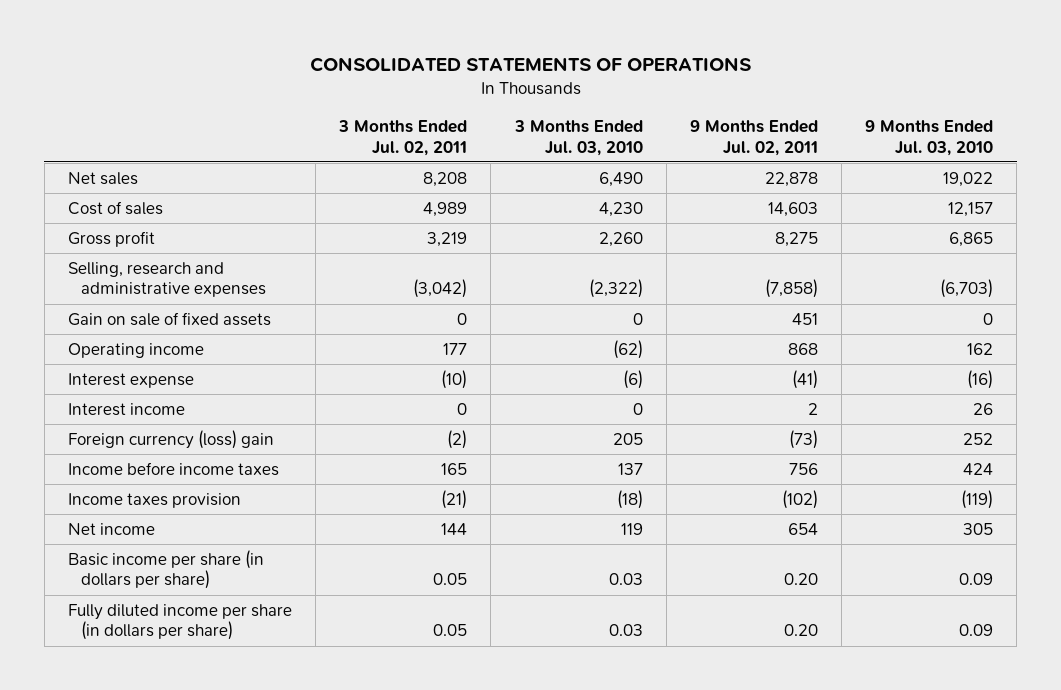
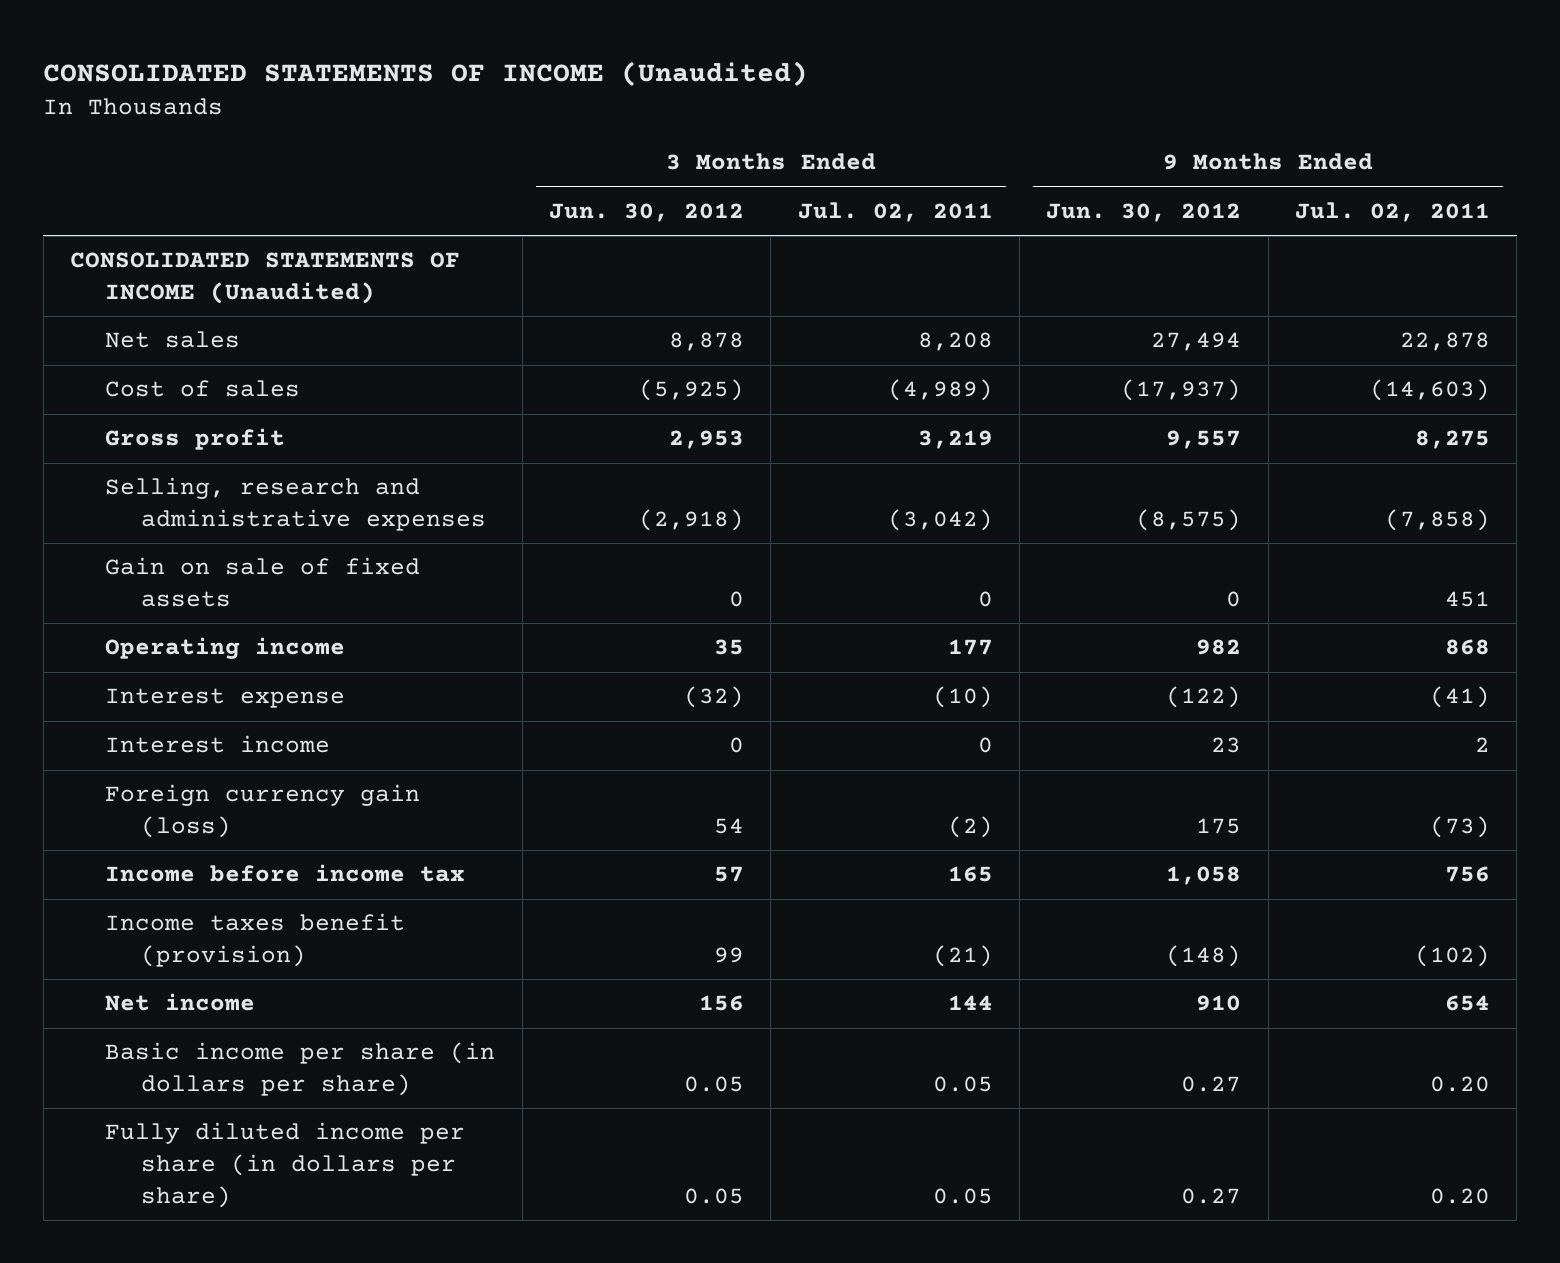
- CONSOLIDATED STATEMENTS OF OPERATIONS
+ CONSOLIDATED STATEMENTS OF INCOME (Unaudited)
- | 3 Months Ended Jul. 02, 2011 | 3 Months Ended Jul. 03, 2010 | 9 Months Ended Jul. 02, 2011 | 9 Months Ended Jul. 03, 2010
+ | 3 Months Ended Jun. 30, 2012 | 3 Months Ended Jul. 02, 2011 | 9 Months Ended Jun. 30, 2012 | 9 Months Ended Jul. 02, 2011
+ CONSOLIDATED STATEMENTS OF INCOME (Unaudited)
- Cost of sales | 4,989 | 4,230 | 14,603 | 12,157
+ Cost of sales | (5,925) | (4,989) | (17,937) | (14,603)
- Foreign currency (loss) gain | (2) | 205 | (73) | 252
- Income before income taxes | 165 | 137 | 756 | 424
- Income taxes provision | (21) | (18) | (102) | (119)
+ Foreign currency gain (loss) | 54 | (2) | 175 | (73)
+ Income before income tax | 57 | 165 | 1,058 | 756
+ Income taxes benefit (provision) | 99 | (21) | (148) | (102)

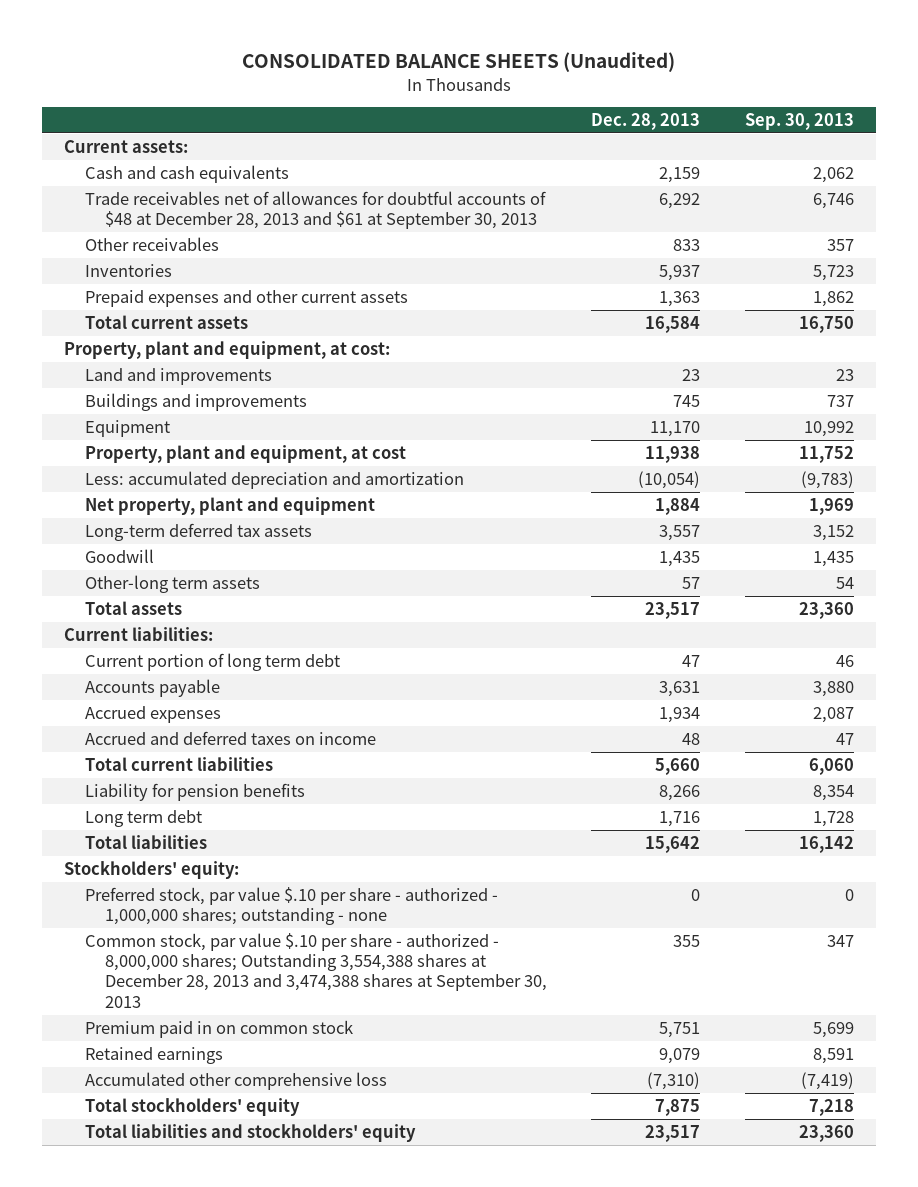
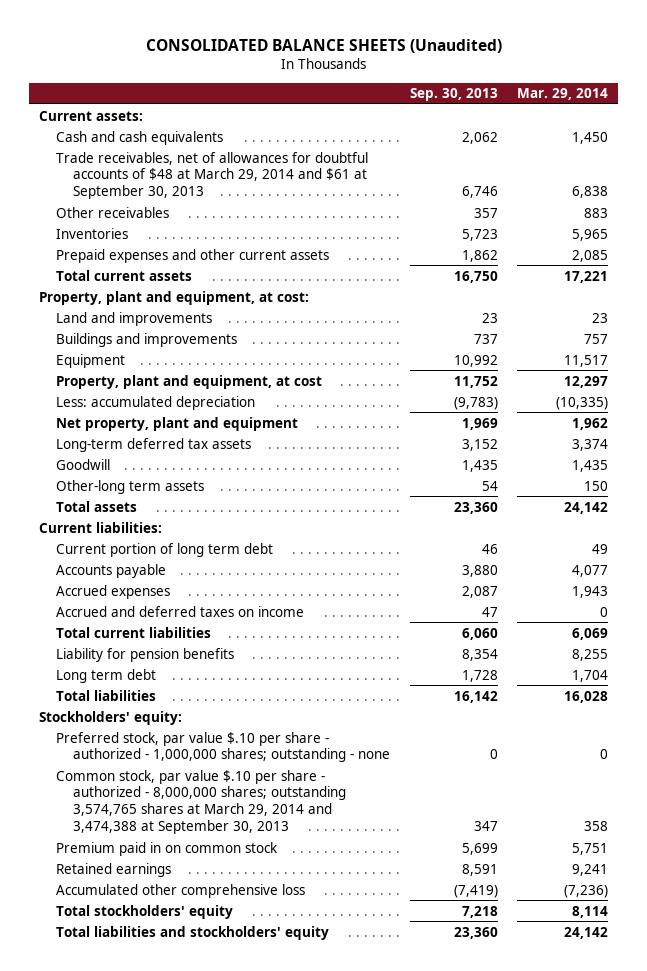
- | Dec. 28, 2013 | Sep. 30, 2013
+ | Sep. 30, 2013 | Mar. 29, 2014
- Trade receivables net of allowances for doubtful accounts of $48 at December 28, 2013 and $61 at September 30, 2013 | 6,292 | 6,746
+ Trade receivables, net of allowances for doubtful accounts of $48 at March 29, 2014 and $61 at September 30, 2013 | 6,746 | 6,838
- Less: accumulated depreciation and amortization | (10,054) | (9,783)
+ Less: accumulated depreciation | (9,783) | (10,335)
- Common stock, par value $.10 per share - authorized - 8,000,000 shares; Outstanding 3,554,388 shares at December 28, 2013 and 3,474,388 shares at September 30, 2013 | 355 | 347
+ Common stock, par value $.10 per share - authorized - 8,000,000 shares; outstanding 3,574,765 shares at March 29, 2014 and 3,474,388 at September 30, 2013 | 347 | 358

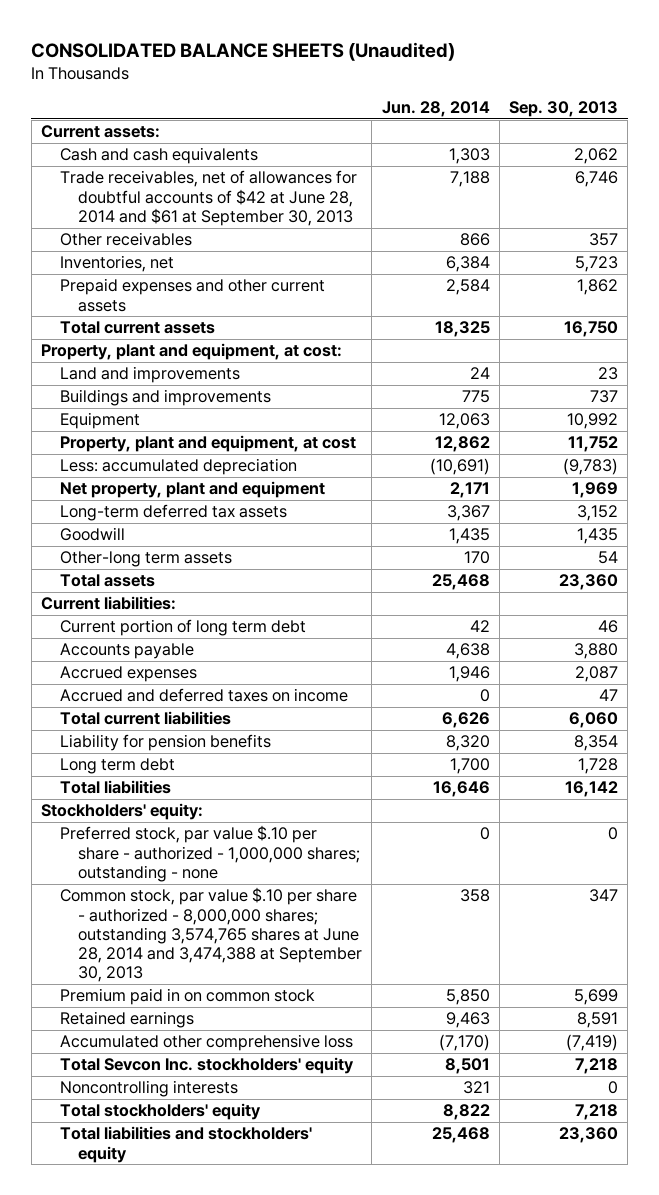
- | Sep. 30, 2013 | Mar. 29, 2014
+ | Jun. 28, 2014 | Sep. 30, 2013
- Trade receivables, net of allowances for doubtful accounts of $48 at March 29, 2014 and $61 at September 30, 2013 | 6,746 | 6,838
+ Trade receivables, net of allowances for doubtful accounts of $42 at June 28, 2014 and $61 at September 30, 2013 | 7,188 | 6,746
- Inventories | 5,723 | 5,965
+ Inventories, net | 6,384 | 5,723
- Common stock, par value $.10 per share - authorized - 8,000,000 shares; outstanding 3,574,765 shares at March 29, 2014 and 3,474,388 at September 30, 2013 | 347 | 358
+ Common stock, par value $.10 per share - authorized - 8,000,000 shares; outstanding 3,574,765 shares at June 28, 2014 and 3,474,388 at September 30, 2013 | 358 | 347
+ Total Sevcon Inc. stockholders' equity | 8,501 | 7,218
+ Noncontrolling interests | 321 | 0

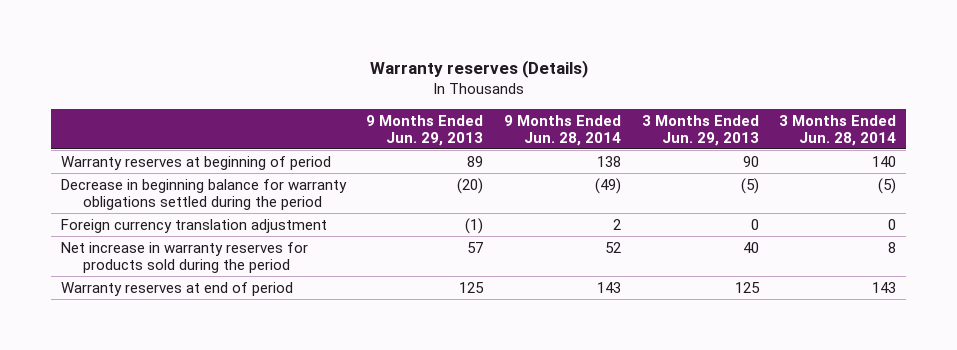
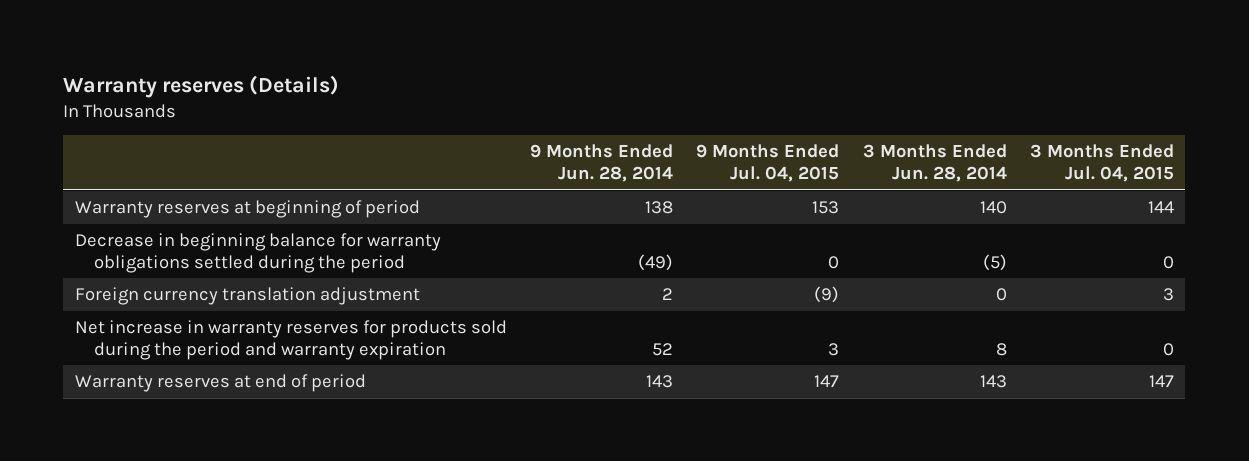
- | 9 Months Ended Jun. 29, 2013 | 9 Months Ended Jun. 28, 2014 | 3 Months Ended Jun. 29, 2013 | 3 Months Ended Jun. 28, 2014
+ | 9 Months Ended Jun. 28, 2014 | 9 Months Ended Jul. 04, 2015 | 3 Months Ended Jun. 28, 2014 | 3 Months Ended Jul. 04, 2015
- Net increase in warranty reserves for products sold during the period | 57 | 52 | 40 | 8
+ Net increase in warranty reserves for products sold during the period and warranty expiration | 52 | 3 | 8 | 0

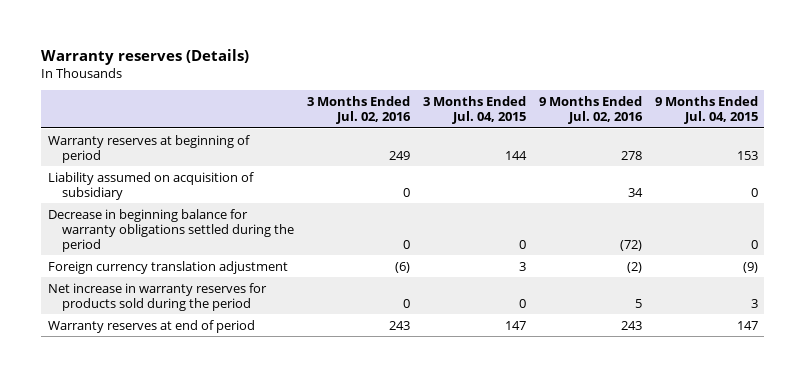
- | 9 Months Ended Jun. 28, 2014 | 9 Months Ended Jul. 04, 2015 | 3 Months Ended Jun. 28, 2014 | 3 Months Ended Jul. 04, 2015
+ | 3 Months Ended Jul. 02, 2016 | 3 Months Ended Jul. 04, 2015 | 9 Months Ended Jul. 02, 2016 | 9 Months Ended Jul. 04, 2015
+ Liability assumed on acquisition of subsidiary | 0 | | 34 | 0
- Net increase in warranty reserves for products sold during the period and warranty expiration | 52 | 3 | 8 | 0
+ Net increase in warranty reserves for products sold during the period | 0 | 0 | 5 | 3

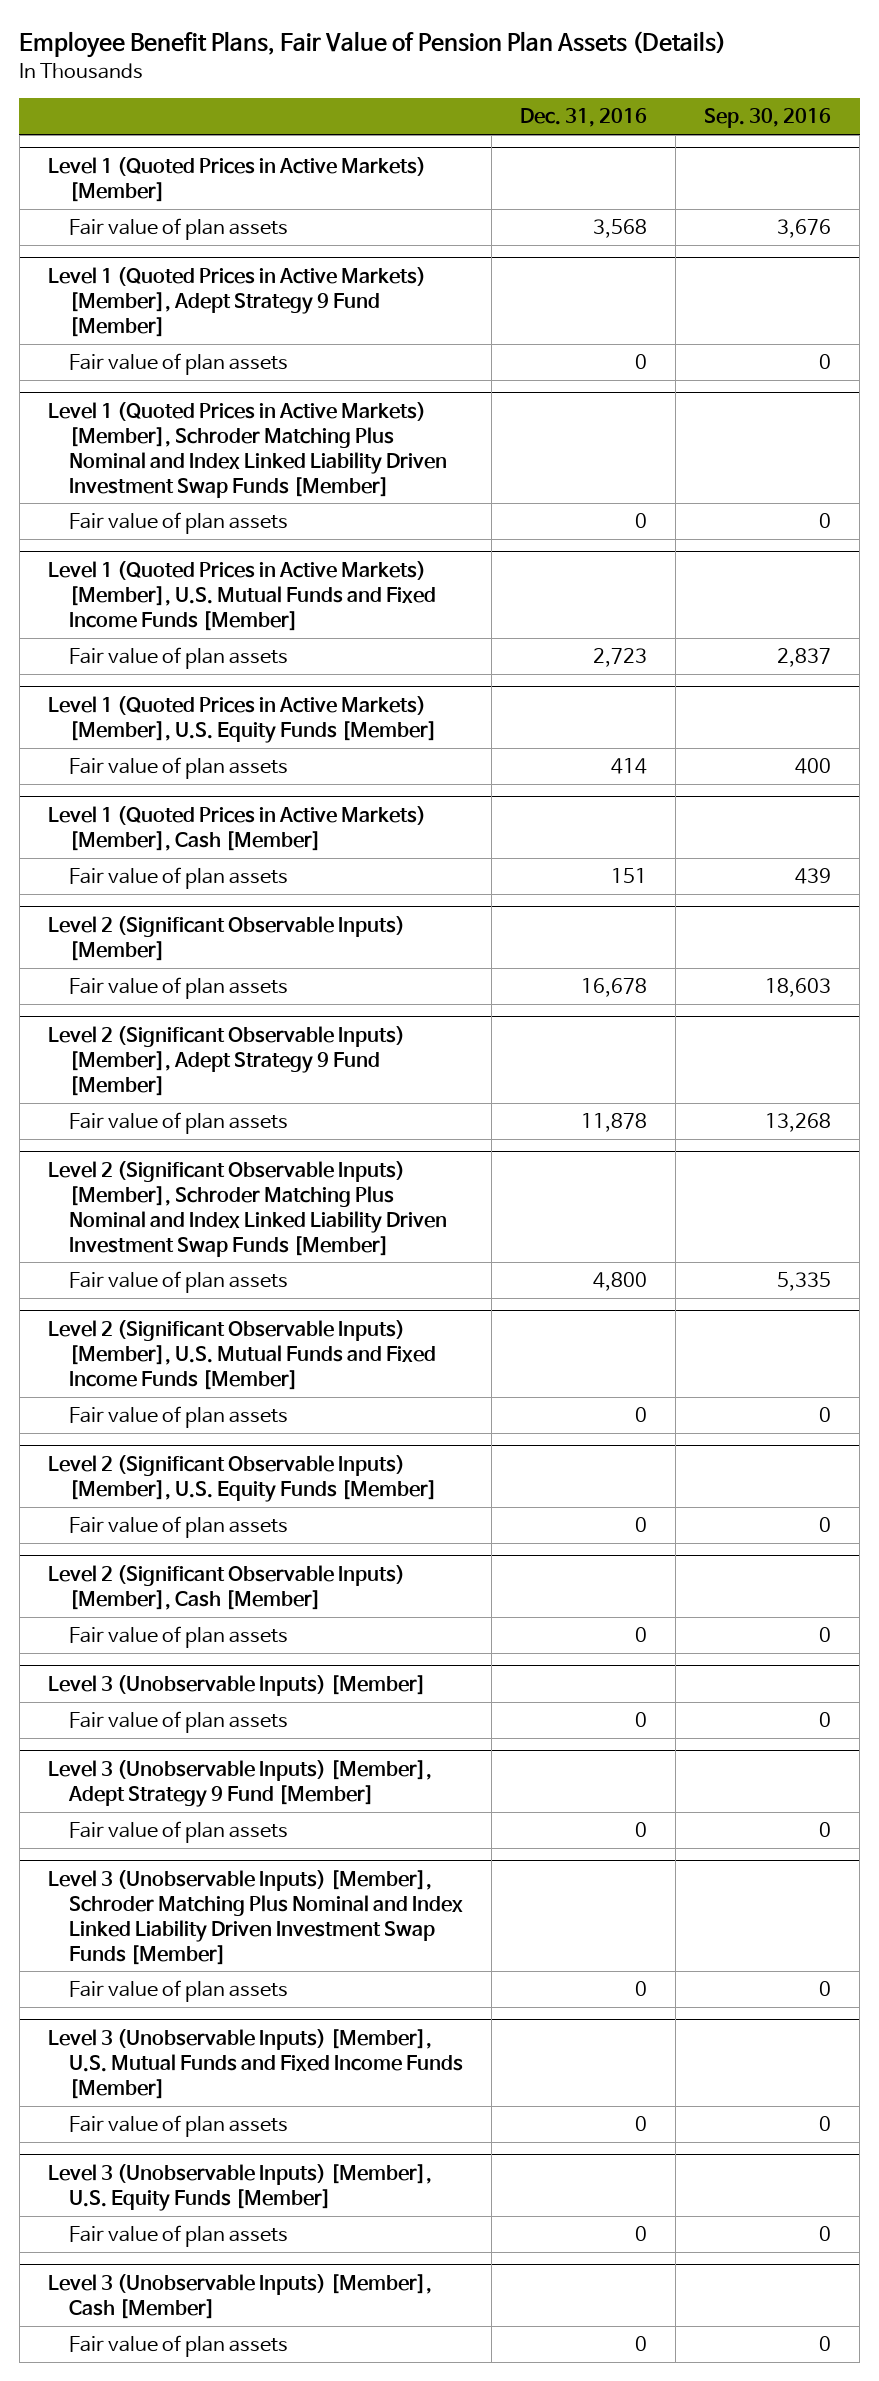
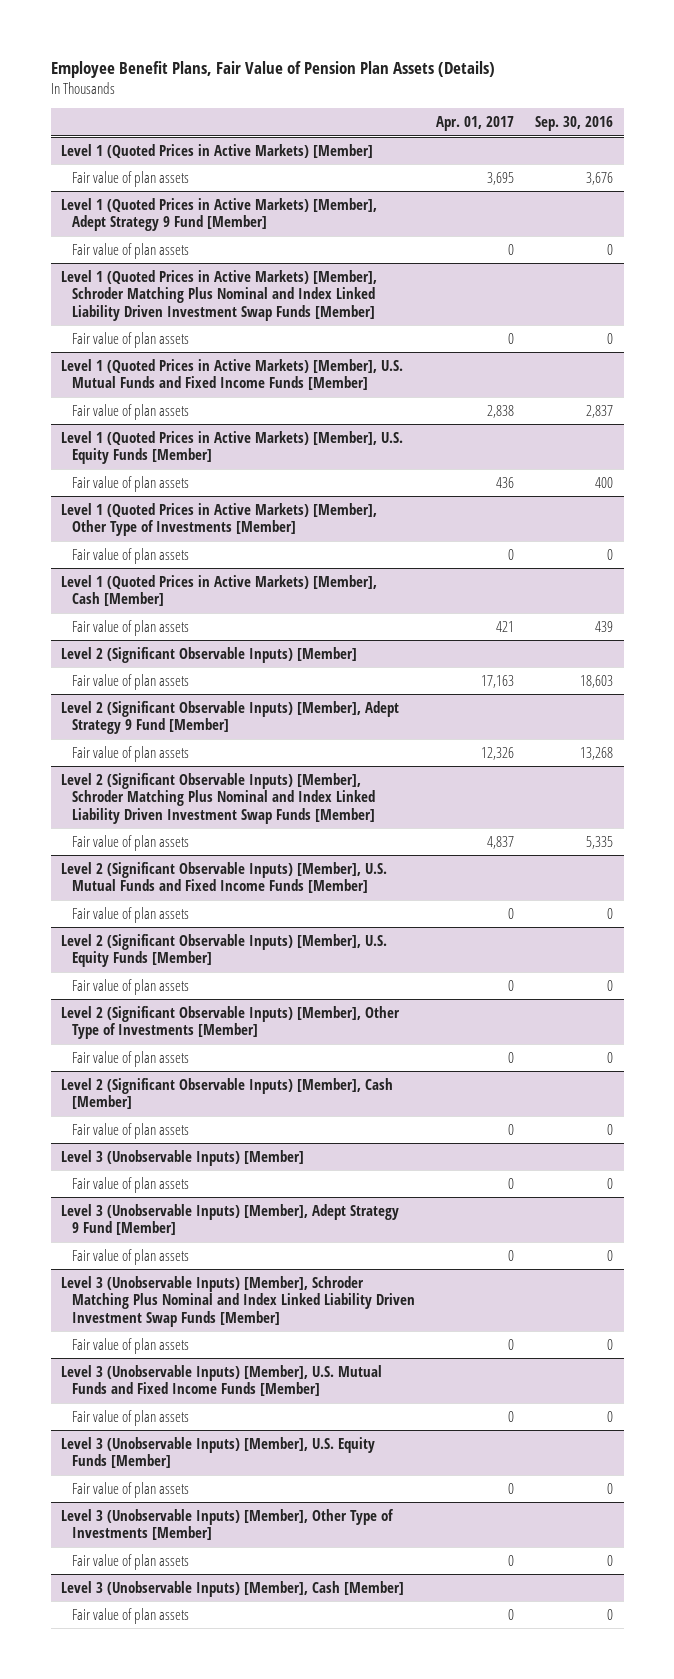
- | Dec. 31, 2016 | Sep. 30, 2016
+ | Apr. 01, 2017 | Sep. 30, 2016
+ Level 1 (Quoted Prices in Active Markets) [Member], Other Type of Investments [Member]
+ Fair value of plan assets | 0 | 0
+ Level 2 (Significant Observable Inputs) [Member], Other Type of Investments [Member]
+ Fair value of plan assets | 0 | 0
+ Level 3 (Unobservable Inputs) [Member], Other Type of Investments [Member]
+ Fair value of plan assets | 0 | 0

